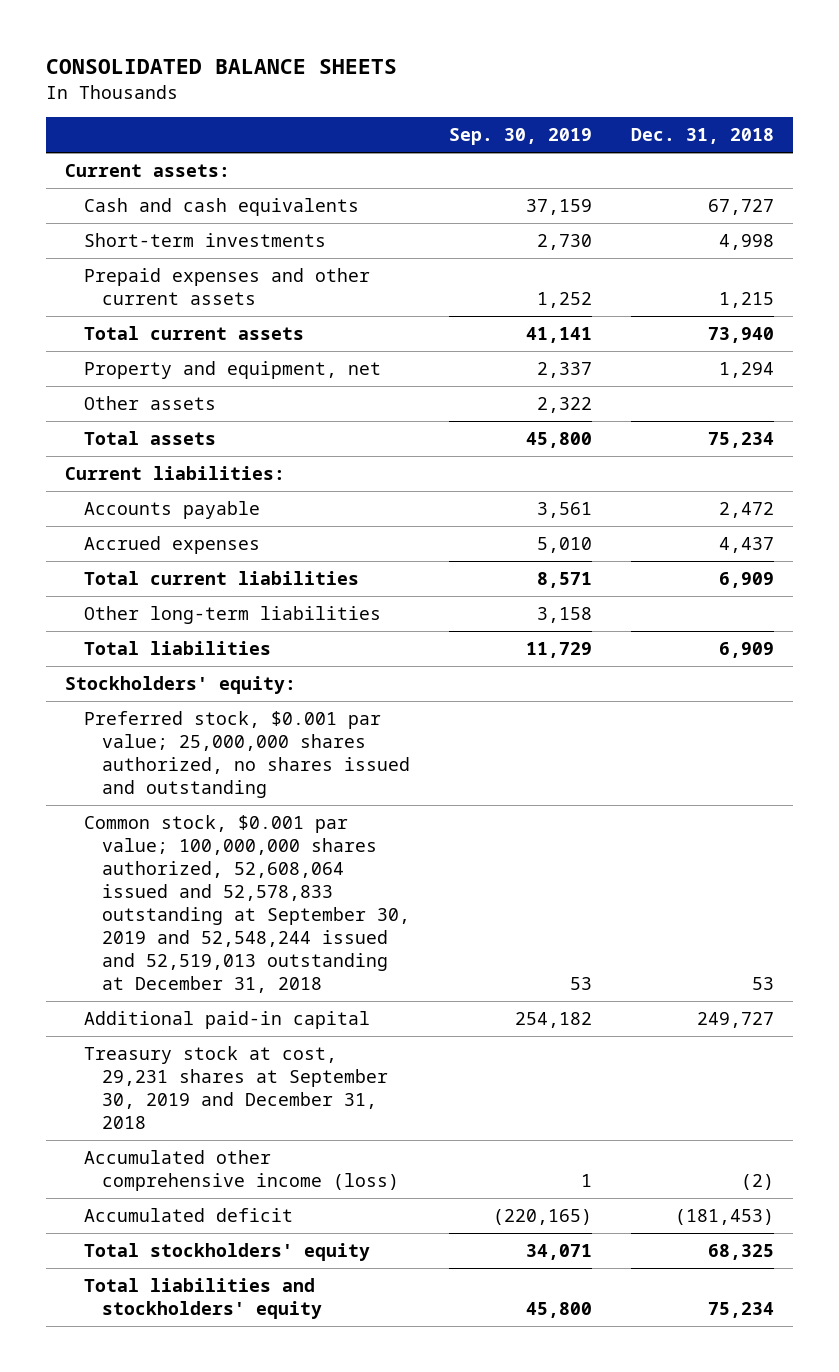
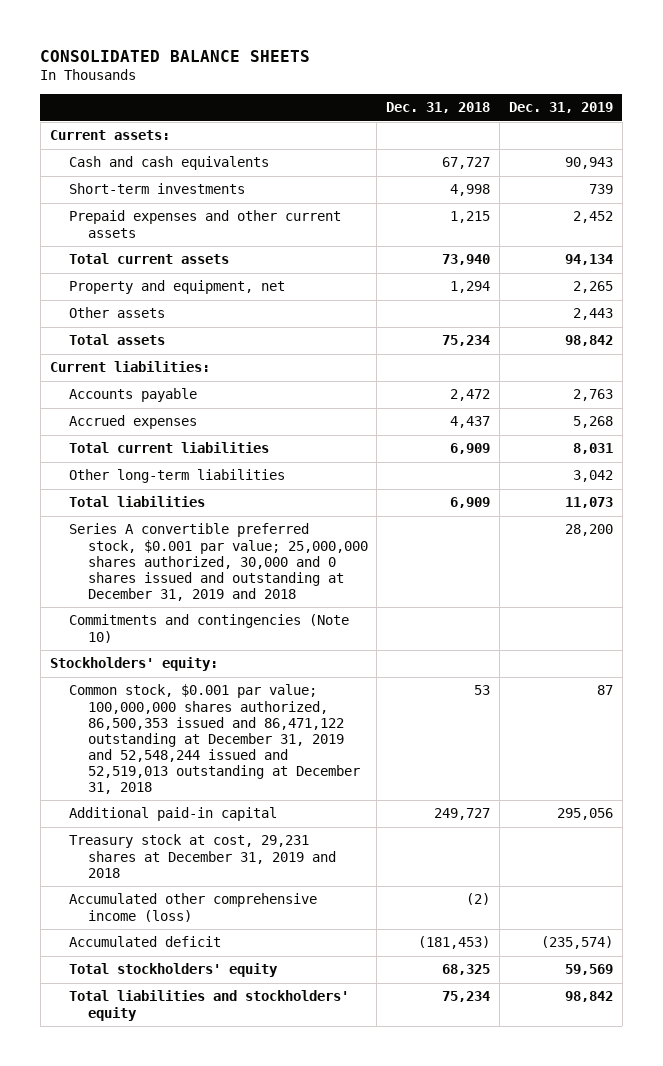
- | Sep. 30, 2019 | Dec. 31, 2018
+ | Dec. 31, 2018 | Dec. 31, 2019
+ Series A convertible preferred stock, $0.001 par value; 25,000,000 shares authorized, 30,000 and 0 shares issued and outstanding at December 31, 2019 and 2018 | | 28,200
+ Commitments and contingencies (Note 10)
- Preferred stock, $0.001 par value; 25,000,000 shares authorized, no shares issued and outstanding
- Common stock, $0.001 par value; 100,000,000 shares authorized, 52,608,064 issued and 52,578,833 outstanding at September 30, 2019 and 52,548,244 issued and 52,519,013 outstanding at December 31, 2018 | 53 | 53
+ Common stock, $0.001 par value; 100,000,000 shares authorized, 86,500,353 issued and 86,471,122 outstanding at December 31, 2019 and 52,548,244 issued and 52,519,013 outstanding at December 31, 2018 | 53 | 87
- Treasury stock at cost, 29,231 shares at September 30, 2019 and December 31, 2018
+ Treasury stock at cost, 29,231 shares at December 31, 2019 and 2018

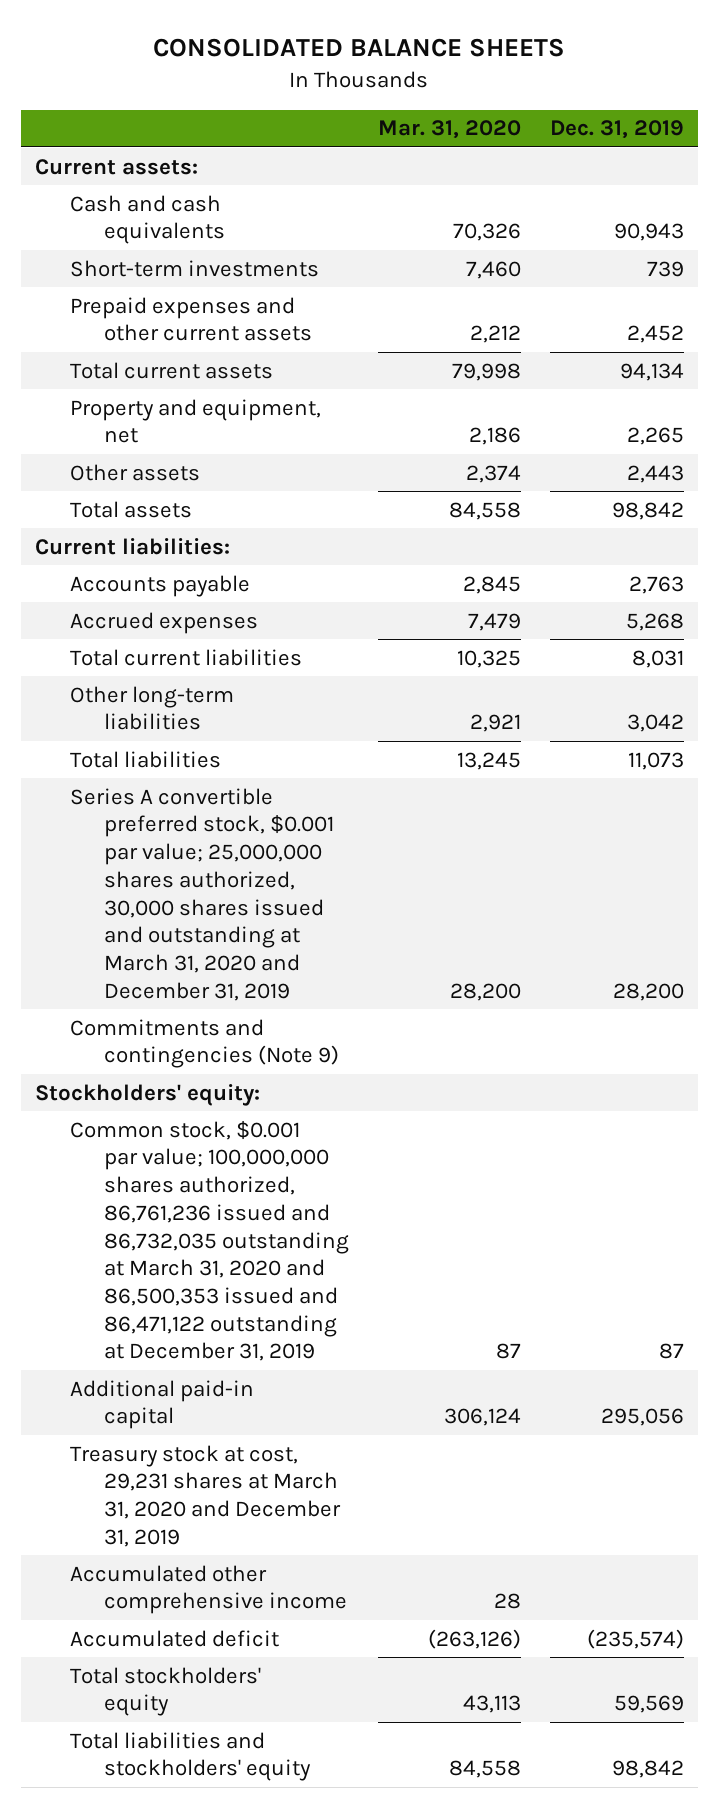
- | Dec. 31, 2018 | Dec. 31, 2019
+ | Mar. 31, 2020 | Dec. 31, 2019
- Series A convertible preferred stock, $0.001 par value; 25,000,000 shares authorized, 30,000 and 0 shares issued and outstanding at December 31, 2019 and 2018 | | 28,200
- Commitments and contingencies (Note 10)
+ Series A convertible preferred stock, $0.001 par value; 25,000,000 shares authorized, 30,000 shares issued and outstanding at March 31, 2020 and December 31, 2019 | 28,200 | 28,200
+ Commitments and contingencies (Note 9)
- Common stock, $0.001 par value; 100,000,000 shares authorized, 86,500,353 issued and 86,471,122 outstanding at December 31, 2019 and 52,548,244 issued and 52,519,013 outstanding at December 31, 2018 | 53 | 87
+ Common stock, $0.001 par value; 100,000,000 shares authorized, 86,761,236 issued and 86,732,035 outstanding at March 31, 2020 and 86,500,353 issued and 86,471,122 outstanding at December 31, 2019 | 87 | 87
- Treasury stock at cost, 29,231 shares at December 31, 2019 and 2018
- Accumulated other comprehensive income (loss) | (2) |
+ Treasury stock at cost, 29,231 shares at March 31, 2020 and December 31, 2019
+ Accumulated other comprehensive income | 28 |

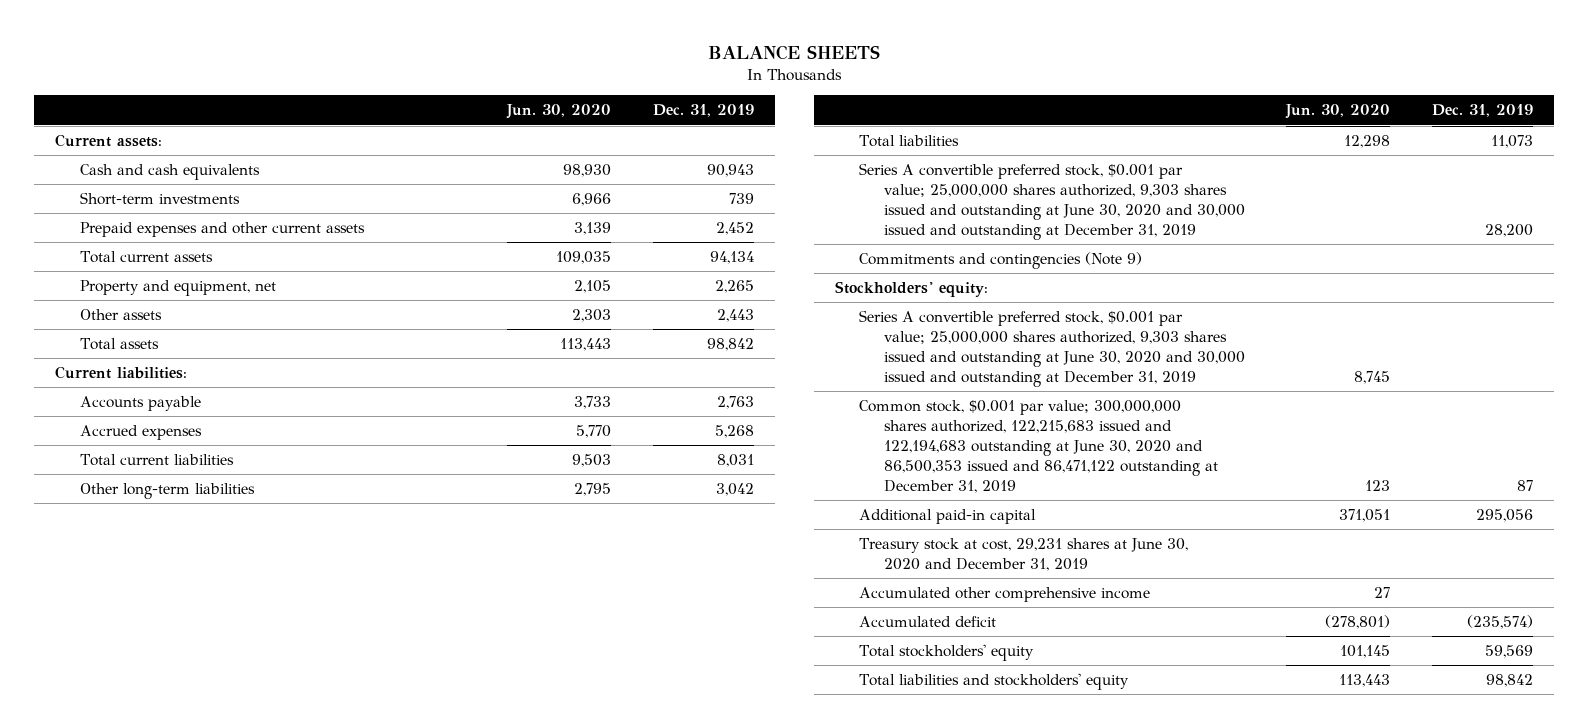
- CONSOLIDATED BALANCE SHEETS
+ BALANCE SHEETS
- | Mar. 31, 2020 | Dec. 31, 2019
+ | Jun. 30, 2020 | Dec. 31, 2019
- Series A convertible preferred stock, $0.001 par value; 25,000,000 shares authorized, 30,000 shares issued and outstanding at March 31, 2020 and December 31, 2019 | 28,200 | 28,200
+ Series A convertible preferred stock, $0.001 par value; 25,000,000 shares authorized, 9,303 shares issued and outstanding at June 30, 2020 and 30,000 issued and outstanding at December 31, 2019 | | 28,200
- Common stock, $0.001 par value; 100,000,000 shares authorized, 86,761,236 issued and 86,732,035 outstanding at March 31, 2020 and 86,500,353 issued and 86,471,122 outstanding at December 31, 2019 | 87 | 87
+ Series A convertible preferred stock, $0.001 par value; 25,000,000 shares authorized, 9,303 shares issued and outstanding at June 30, 2020 and 30,000 issued and outstanding at December 31, 2019 | 8,745 |
+ Common stock, $0.001 par value; 300,000,000 shares authorized, 122,215,683 issued and 122,194,683 outstanding at June 30, 2020 and 86,500,353 issued and 86,471,122 outstanding at December 31, 2019 | 123 | 87
- Treasury stock at cost, 29,231 shares at March 31, 2020 and December 31, 2019
+ Treasury stock at cost, 29,231 shares at June 30, 2020 and December 31, 2019

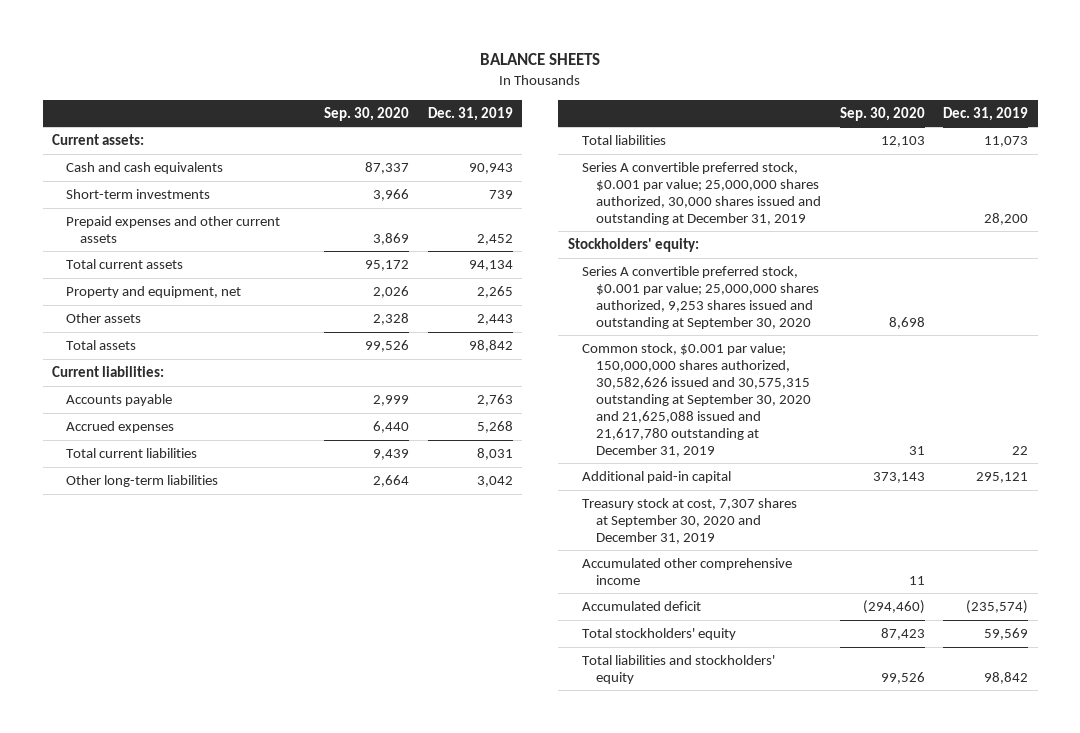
- | Jun. 30, 2020 | Dec. 31, 2019
+ | Sep. 30, 2020 | Dec. 31, 2019
- Series A convertible preferred stock, $0.001 par value; 25,000,000 shares authorized, 9,303 shares issued and outstanding at June 30, 2020 and 30,000 issued and outstanding at December 31, 2019 | | 28,200
- Commitments and contingencies (Note 9)
+ Series A convertible preferred stock, $0.001 par value; 25,000,000 shares authorized, 30,000 shares issued and outstanding at December 31, 2019 | | 28,200
- Series A convertible preferred stock, $0.001 par value; 25,000,000 shares authorized, 9,303 shares issued and outstanding at June 30, 2020 and 30,000 issued and outstanding at December 31, 2019 | 8,745 |
- Common stock, $0.001 par value; 300,000,000 shares authorized, 122,215,683 issued and 122,194,683 outstanding at June 30, 2020 and 86,500,353 issued and 86,471,122 outstanding at December 31, 2019 | 123 | 87
- Additional paid-in capital | 371,051 | 295,056
- Treasury stock at cost, 29,231 shares at June 30, 2020 and December 31, 2019
+ Series A convertible preferred stock, $0.001 par value; 25,000,000 shares authorized, 9,253 shares issued and outstanding at September 30, 2020 | 8,698 |
+ Common stock, $0.001 par value; 150,000,000 shares authorized, 30,582,626 issued and 30,575,315 outstanding at September 30, 2020 and 21,625,088 issued and 21,617,780 outstanding at December 31, 2019 | 31 | 22
+ Additional paid-in capital | 373,143 | 295,121
+ Treasury stock at cost, 7,307 shares at September 30, 2020 and December 31, 2019

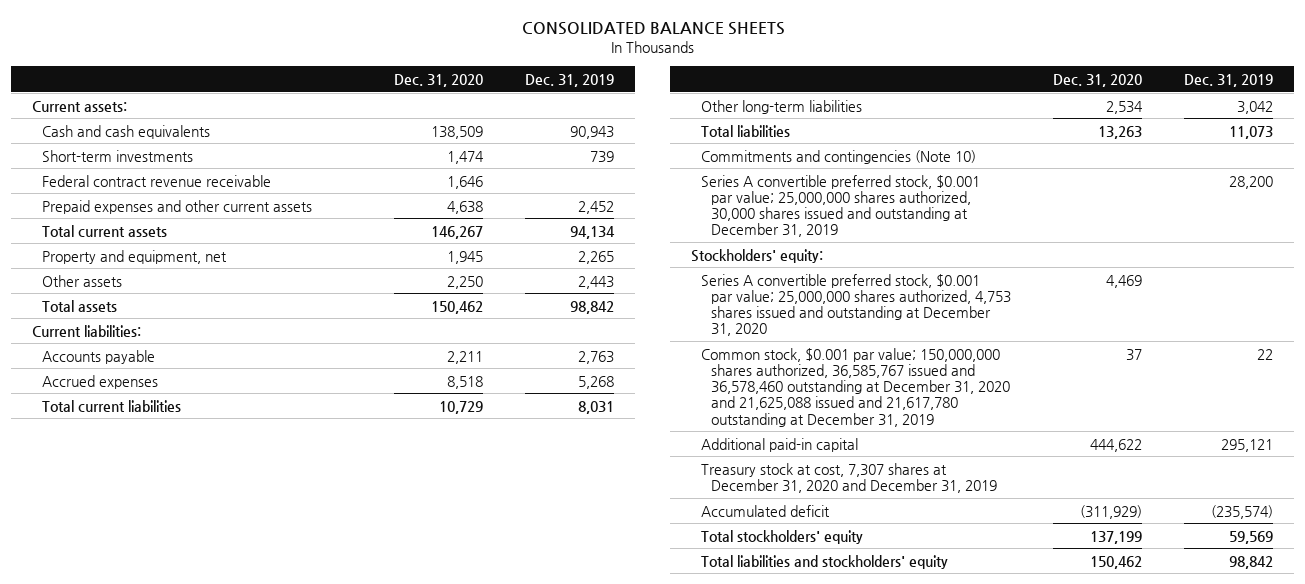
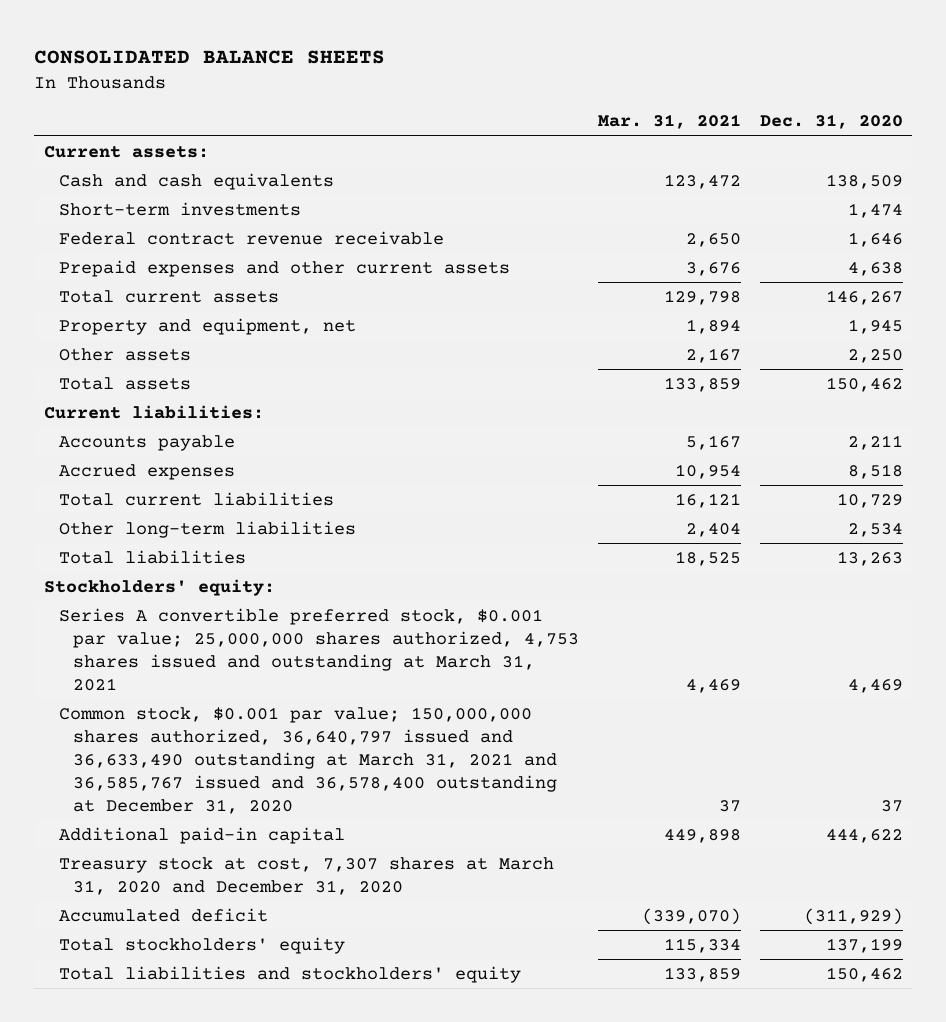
- | Dec. 31, 2020 | Dec. 31, 2019
+ | Mar. 31, 2021 | Dec. 31, 2020
- Commitments and contingencies (Note 10)
- Series A convertible preferred stock, $0.001 par value; 25,000,000 shares authorized, 30,000 shares issued and outstanding at December 31, 2019 | | 28,200
- Series A convertible preferred stock, $0.001 par value; 25,000,000 shares authorized, 4,753 shares issued and outstanding at December 31, 2020 | 4,469 |
- Common stock, $0.001 par value; 150,000,000 shares authorized, 36,585,767 issued and 36,578,460 outstanding at December 31, 2020 and 21,625,088 issued and 21,617,780 outstanding at December 31, 2019 | 37 | 22
+ Series A convertible preferred stock, $0.001 par value; 25,000,000 shares authorized, 4,753 shares issued and outstanding at March 31, 2021 | 4,469 | 4,469
+ Common stock, $0.001 par value; 150,000,000 shares authorized, 36,640,797 issued and 36,633,490 outstanding at March 31, 2021 and 36,585,767 issued and 36,578,400 outstanding at December 31, 2020 | 37 | 37
- Treasury stock at cost, 7,307 shares at December 31, 2020 and December 31, 2019
+ Treasury stock at cost, 7,307 shares at March 31, 2020 and December 31, 2020

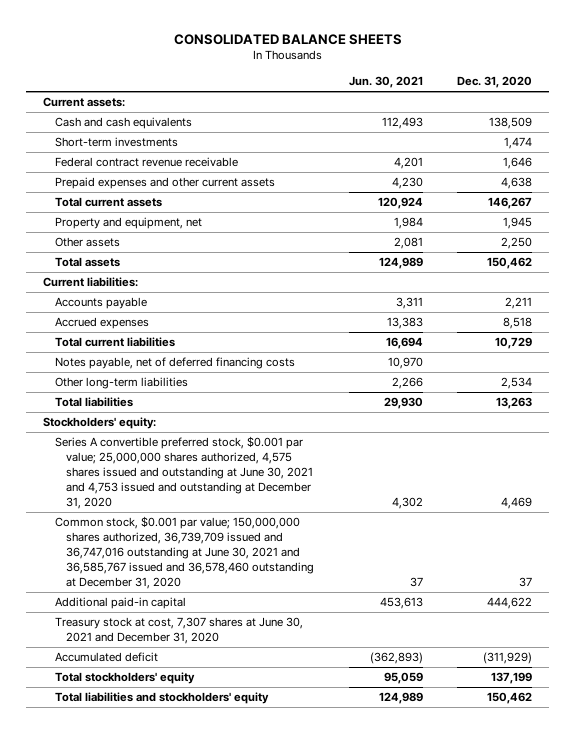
- | Mar. 31, 2021 | Dec. 31, 2020
+ | Jun. 30, 2021 | Dec. 31, 2020
+ Notes payable, net of deferred financing costs | 10,970 |
- Series A convertible preferred stock, $0.001 par value; 25,000,000 shares authorized, 4,753 shares issued and outstanding at March 31, 2021 | 4,469 | 4,469
- Common stock, $0.001 par value; 150,000,000 shares authorized, 36,640,797 issued and 36,633,490 outstanding at March 31, 2021 and 36,585,767 issued and 36,578,400 outstanding at December 31, 2020 | 37 | 37
+ Series A convertible preferred stock, $0.001 par value; 25,000,000 shares authorized, 4,575 shares issued and outstanding at June 30, 2021 and 4,753 issued and outstanding at December 31, 2020 | 4,302 | 4,469
+ Common stock, $0.001 par value; 150,000,000 shares authorized, 36,739,709 issued and 36,747,016 outstanding at June 30, 2021 and 36,585,767 issued and 36,578,460 outstanding at December 31, 2020 | 37 | 37
- Treasury stock at cost, 7,307 shares at March 31, 2020 and December 31, 2020
+ Treasury stock at cost, 7,307 shares at June 30, 2021 and December 31, 2020

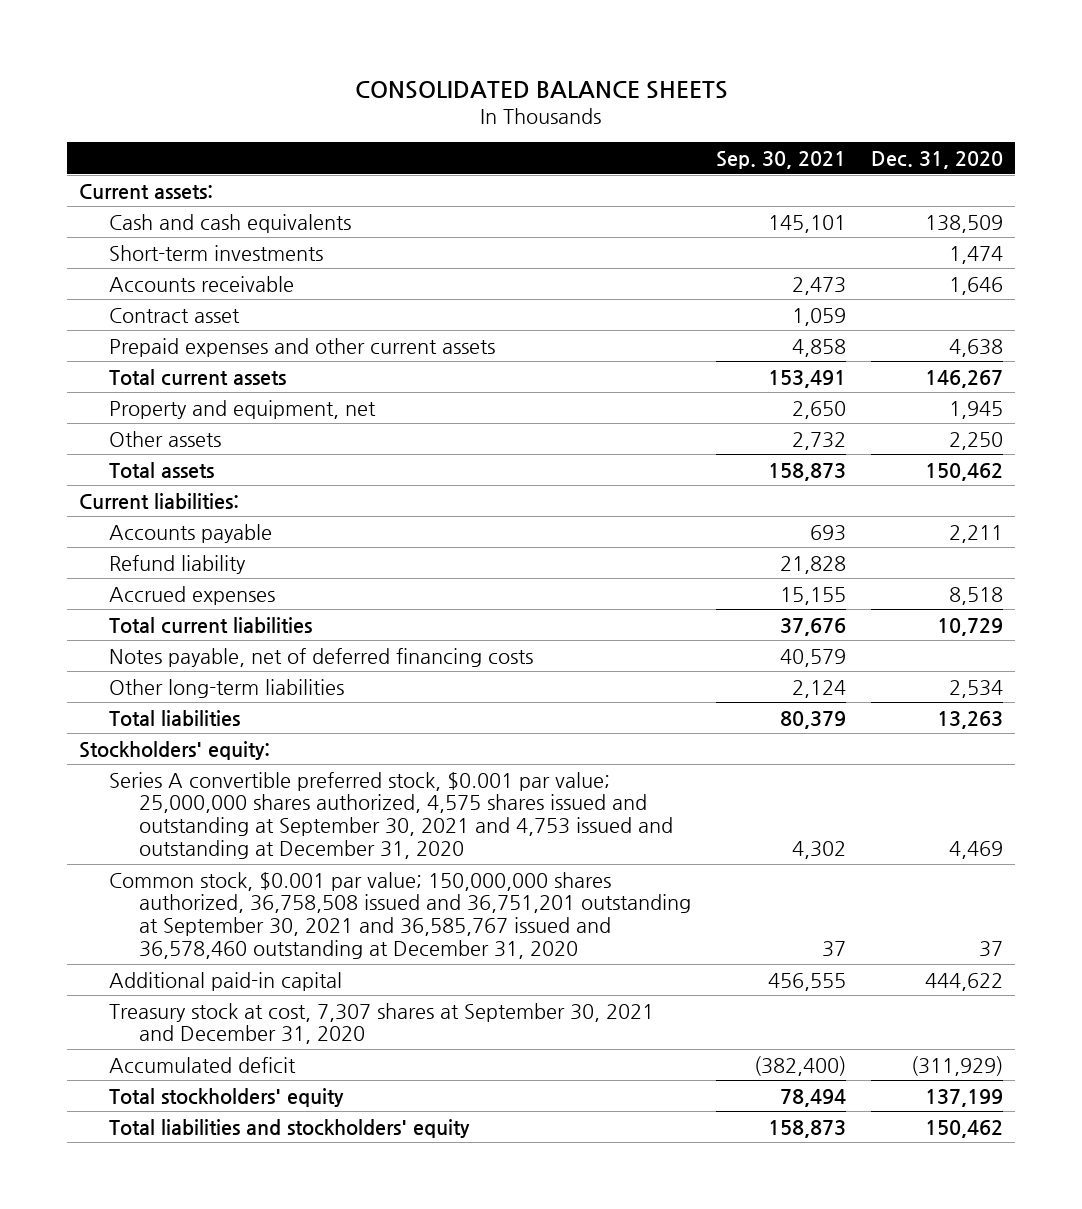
- | Jun. 30, 2021 | Dec. 31, 2020
+ | Sep. 30, 2021 | Dec. 31, 2020
- Federal contract revenue receivable | 4,201 | 1,646
+ Accounts receivable | 2,473 | 1,646
+ Contract asset | 1,059 |
+ Refund liability | 21,828 |
- Series A convertible preferred stock, $0.001 par value; 25,000,000 shares authorized, 4,575 shares issued and outstanding at June 30, 2021 and 4,753 issued and outstanding at December 31, 2020 | 4,302 | 4,469
- Common stock, $0.001 par value; 150,000,000 shares authorized, 36,739,709 issued and 36,747,016 outstanding at June 30, 2021 and 36,585,767 issued and 36,578,460 outstanding at December 31, 2020 | 37 | 37
+ Series A convertible preferred stock, $0.001 par value; 25,000,000 shares authorized, 4,575 shares issued and outstanding at September 30, 2021 and 4,753 issued and outstanding at December 31, 2020 | 4,302 | 4,469
+ Common stock, $0.001 par value; 150,000,000 shares authorized, 36,758,508 issued and 36,751,201 outstanding at September 30, 2021 and 36,585,767 issued and 36,578,460 outstanding at December 31, 2020 | 37 | 37
- Treasury stock at cost, 7,307 shares at June 30, 2021 and December 31, 2020
+ Treasury stock at cost, 7,307 shares at September 30, 2021 and December 31, 2020

